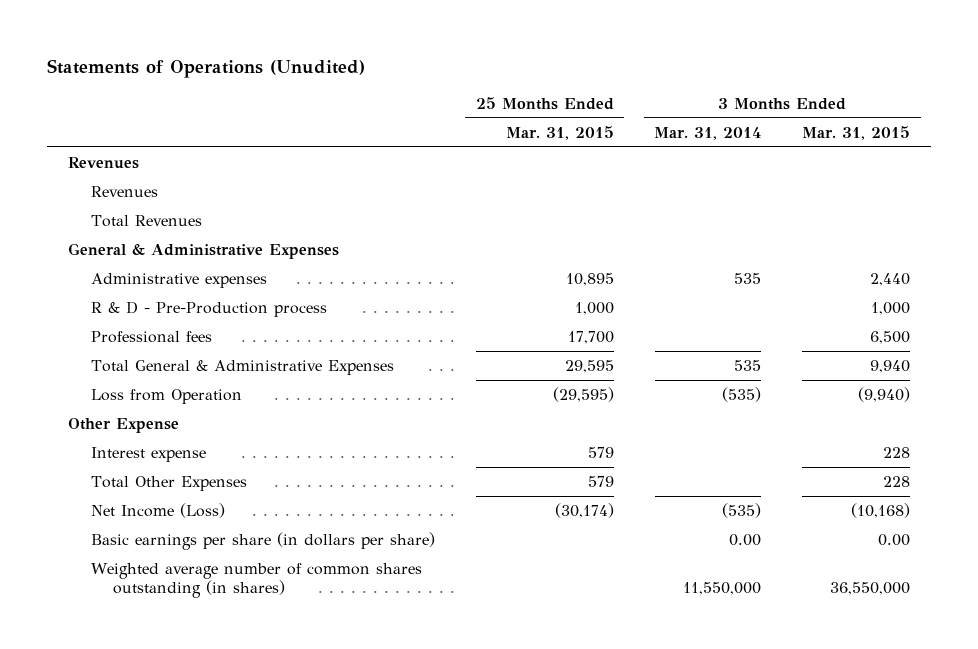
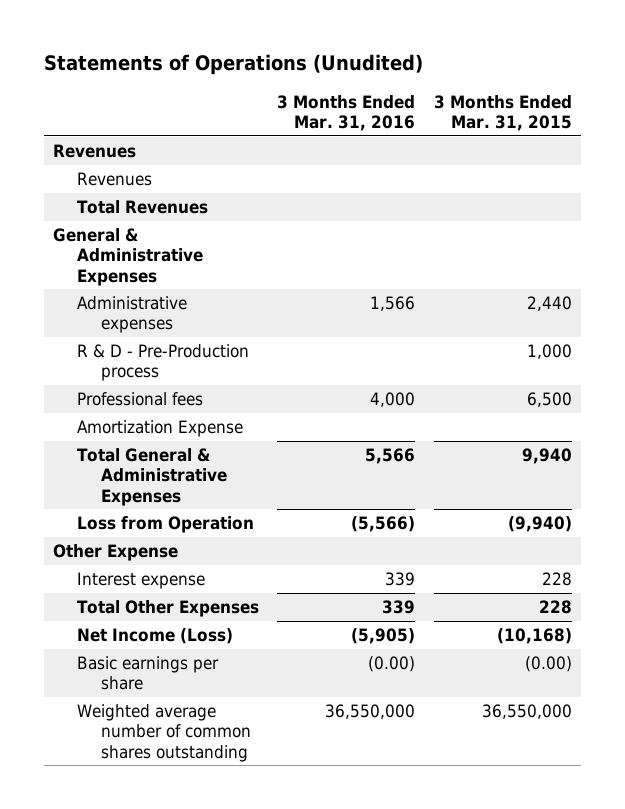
- | 25 Months Ended Mar. 31, 2015 | 3 Months Ended Mar. 31, 2014 | 3 Months Ended Mar. 31, 2015
+ | 3 Months Ended Mar. 31, 2016 | 3 Months Ended Mar. 31, 2015
+ Amortization Expense
- Basic earnings per share (in dollars per share) | | 0.00 | 0.00
- Weighted average number of common shares outstanding (in shares) | | 11,550,000 | 36,550,000
+ Basic earnings per share | (0.00) | (0.00)
+ Weighted average number of common shares outstanding | 36,550,000 | 36,550,000

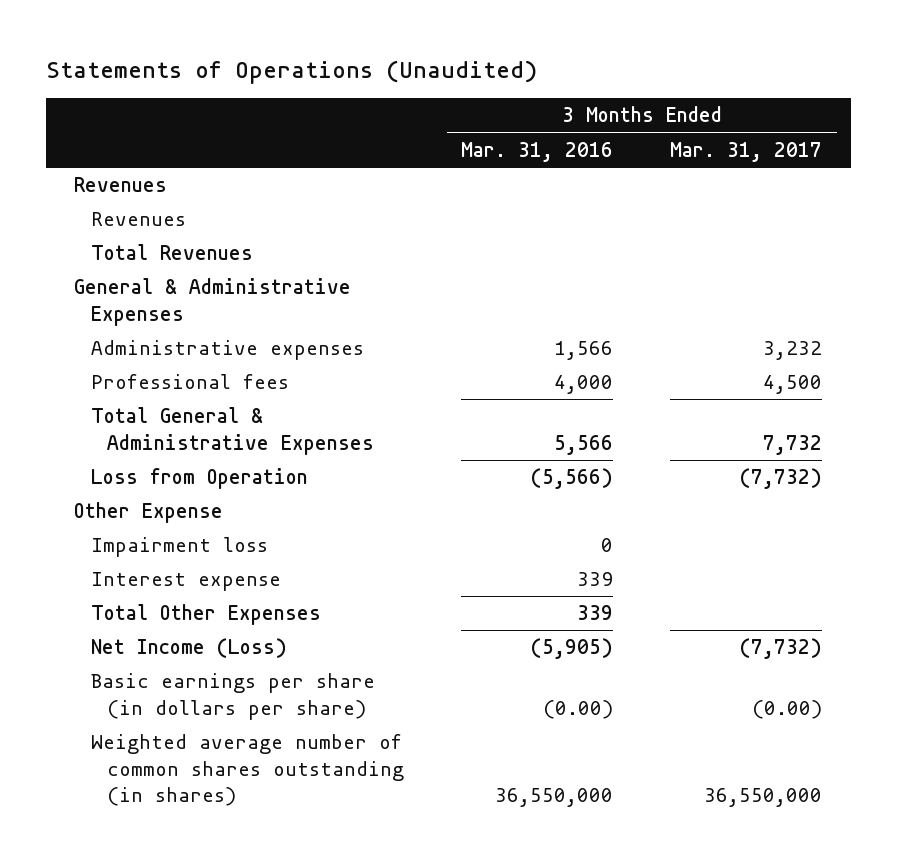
- Statements of Operations (Unudited)
+ Statements of Operations (Unaudited)
- | 3 Months Ended Mar. 31, 2016 | 3 Months Ended Mar. 31, 2015
+ | 3 Months Ended Mar. 31, 2016 | 3 Months Ended Mar. 31, 2017
- R & D - Pre-Production process | | 1,000
- Amortization Expense
+ Impairment loss | 0 |
- Basic earnings per share | (0.00) | (0.00)
- Weighted average number of common shares outstanding | 36,550,000 | 36,550,000
+ Basic earnings per share (in dollars per share) | (0.00) | (0.00)
+ Weighted average number of common shares outstanding (in shares) | 36,550,000 | 36,550,000

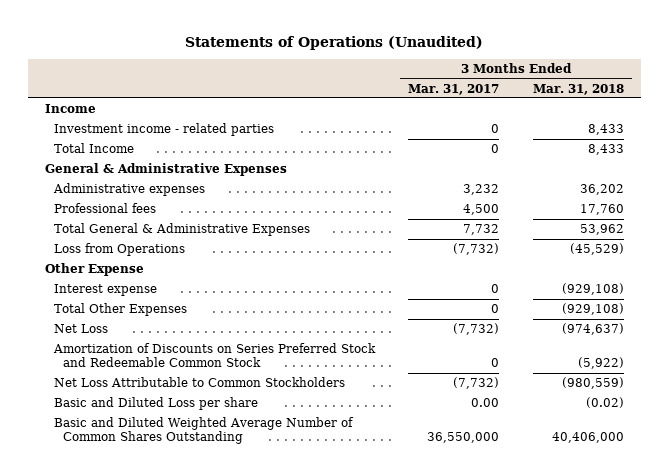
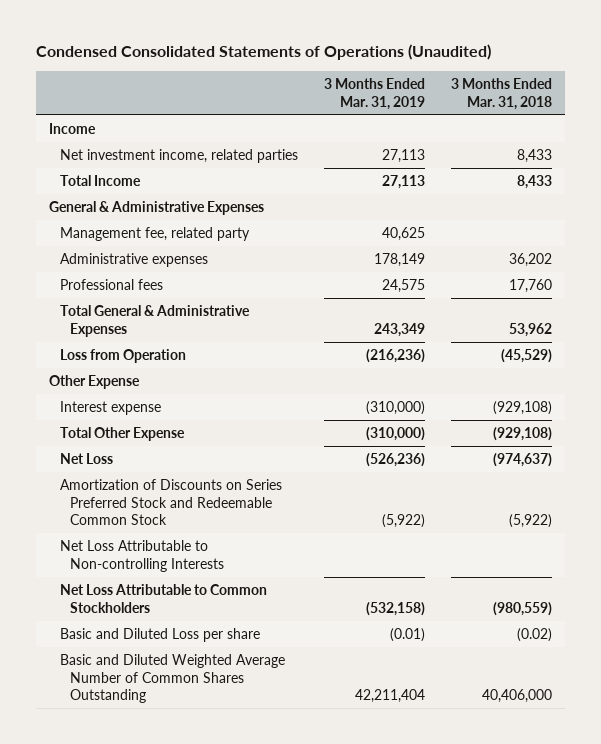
- Statements of Operations (Unaudited)
+ Condensed Consolidated Statements of Operations (Unaudited)
- | 3 Months Ended Mar. 31, 2017 | 3 Months Ended Mar. 31, 2018
+ | 3 Months Ended Mar. 31, 2019 | 3 Months Ended Mar. 31, 2018
- Investment income - related parties | 0 | 8,433
+ Net investment income, related parties | 27,113 | 8,433
+ Management fee, related party | 40,625 |
- Loss from Operations | (7,732) | (45,529)
+ Loss from Operation | (216,236) | (45,529)
- Total Other Expenses | 0 | (929,108)
+ Total Other Expense | (310,000) | (929,108)
+ Net Loss Attributable to Non-controlling Interests

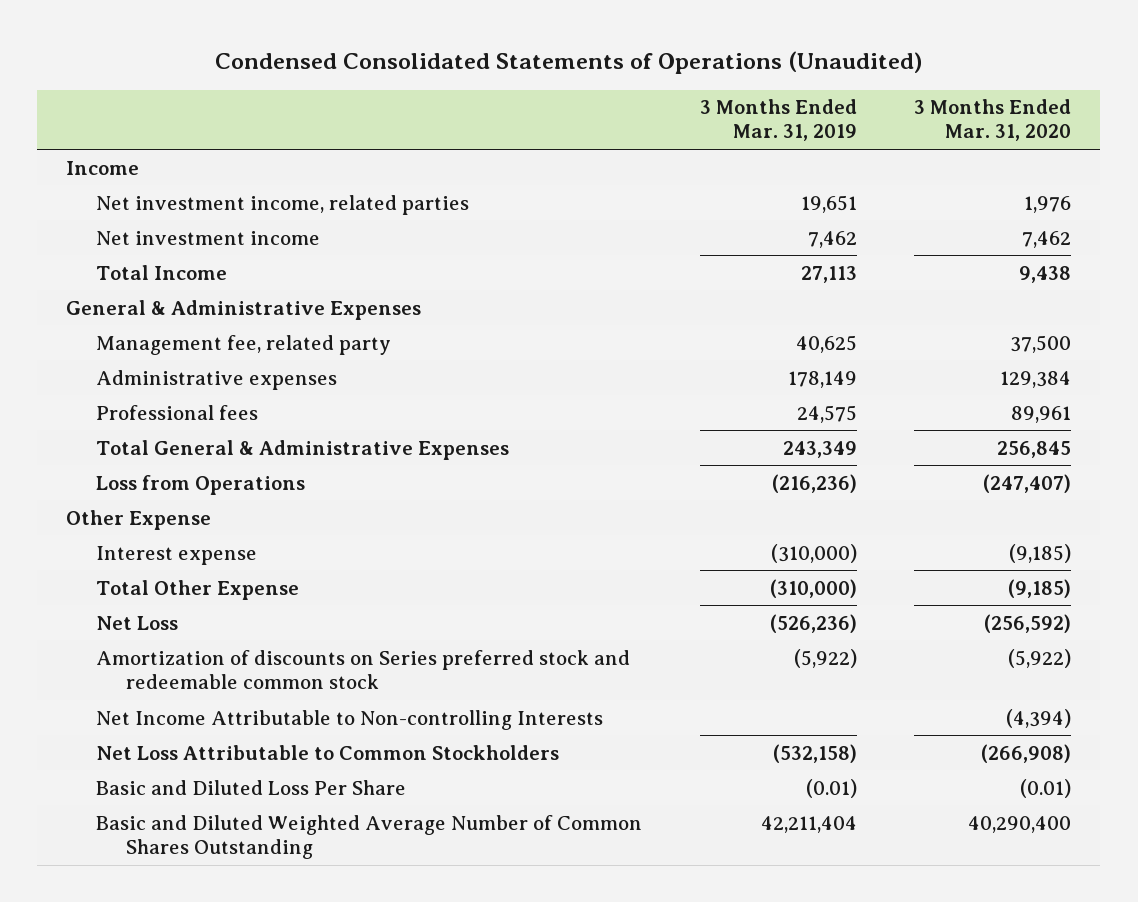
- | 3 Months Ended Mar. 31, 2019 | 3 Months Ended Mar. 31, 2018
+ | 3 Months Ended Mar. 31, 2019 | 3 Months Ended Mar. 31, 2020
- Net investment income, related parties | 27,113 | 8,433
+ Net investment income, related parties | 19,651 | 1,976
+ Net investment income | 7,462 | 7,462
- Loss from Operation | (216,236) | (45,529)
+ Loss from Operations | (216,236) | (247,407)
- Amortization of Discounts on Series Preferred Stock and Redeemable Common Stock | (5,922) | (5,922)
- Net Loss Attributable to Non-controlling Interests
+ Amortization of discounts on Series preferred stock and redeemable common stock | (5,922) | (5,922)
+ Net Income Attributable to Non-controlling Interests | | (4,394)
- Basic and Diluted Loss per share | (0.01) | (0.02)
+ Basic and Diluted Loss Per Share | (0.01) | (0.01)

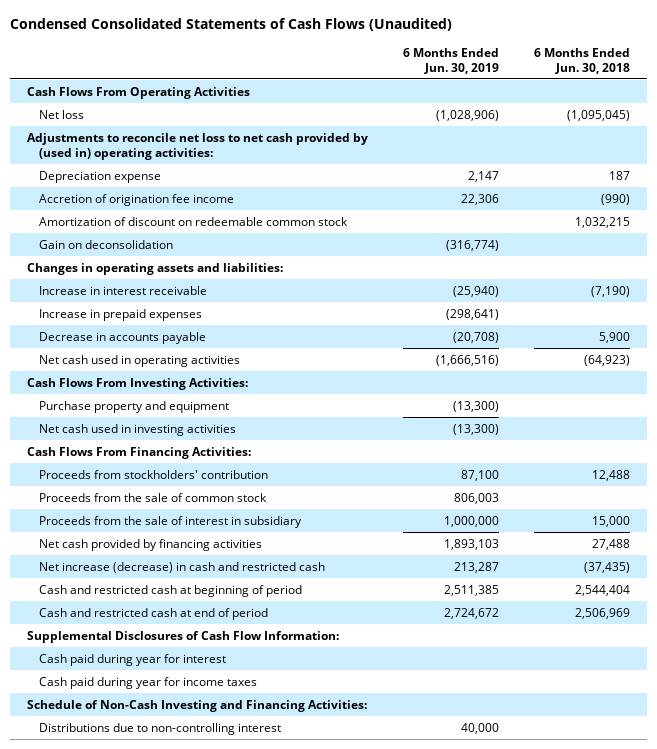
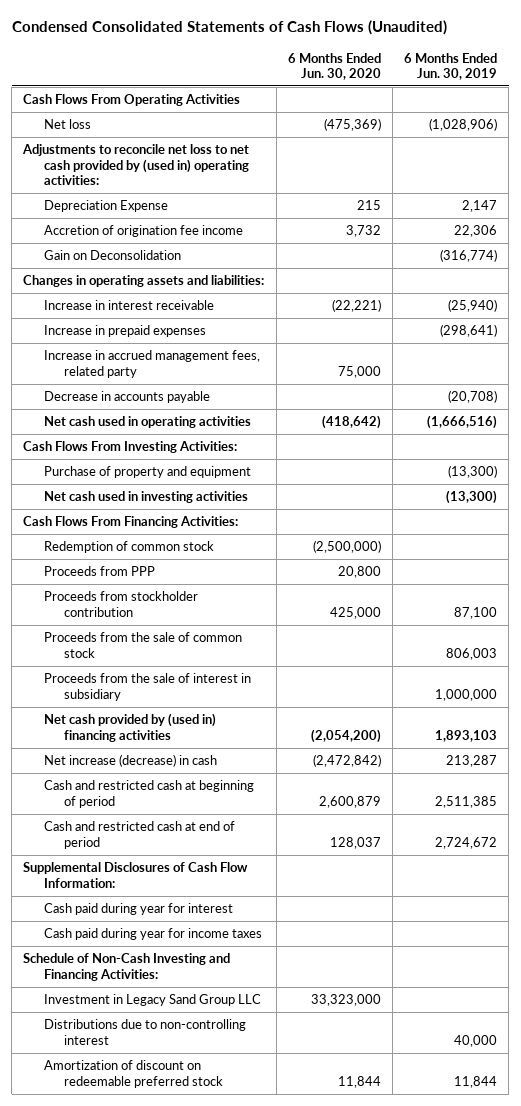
- | 6 Months Ended Jun. 30, 2019 | 6 Months Ended Jun. 30, 2018
+ | 6 Months Ended Jun. 30, 2020 | 6 Months Ended Jun. 30, 2019
- Depreciation expense | 2,147 | 187
+ Depreciation Expense | 215 | 2,147
- Amortization of discount on redeemable common stock | | 1,032,215
- Gain on deconsolidation | (316,774) |
+ Gain on Deconsolidation | | (316,774)
+ Increase in accrued management fees, related party | 75,000 |
- Purchase property and equipment | (13,300) |
+ Purchase of property and equipment | | (13,300)
- Proceeds from stockholders' contribution | 87,100 | 12,488
+ Redemption of common stock | (2,500,000) |
+ Proceeds from PPP | 20,800 |
+ Proceeds from stockholder contribution | 425,000 | 87,100
- Net cash provided by financing activities | 1,893,103 | 27,488
- Net increase (decrease) in cash and restricted cash | 213,287 | (37,435)
+ Net cash provided by (used in) financing activities | (2,054,200) | 1,893,103
+ Net increase (decrease) in cash | (2,472,842) | 213,287
+ Investment in Legacy Sand Group LLC | 33,323,000 |
+ Amortization of discount on redeemable preferred stock | 11,844 | 11,844

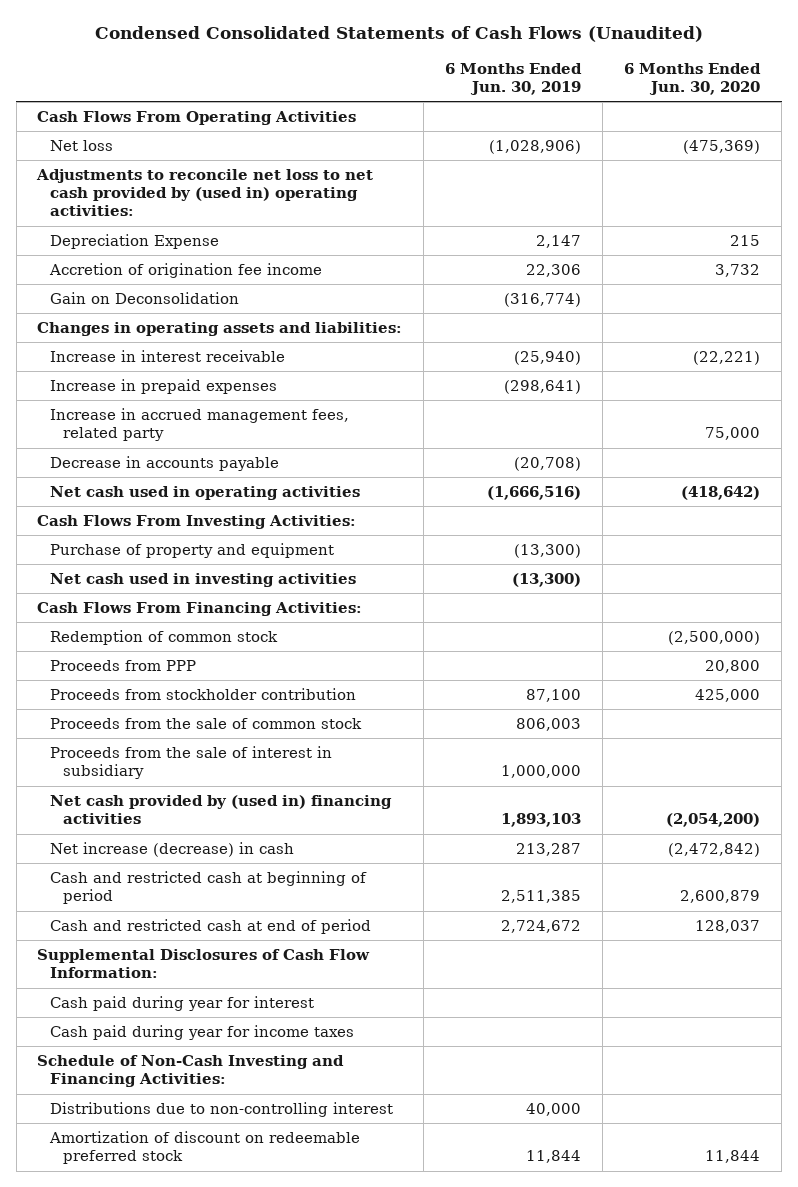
- | 6 Months Ended Jun. 30, 2020 | 6 Months Ended Jun. 30, 2019
+ | 6 Months Ended Jun. 30, 2019 | 6 Months Ended Jun. 30, 2020
- Investment in Legacy Sand Group LLC | 33,323,000 |

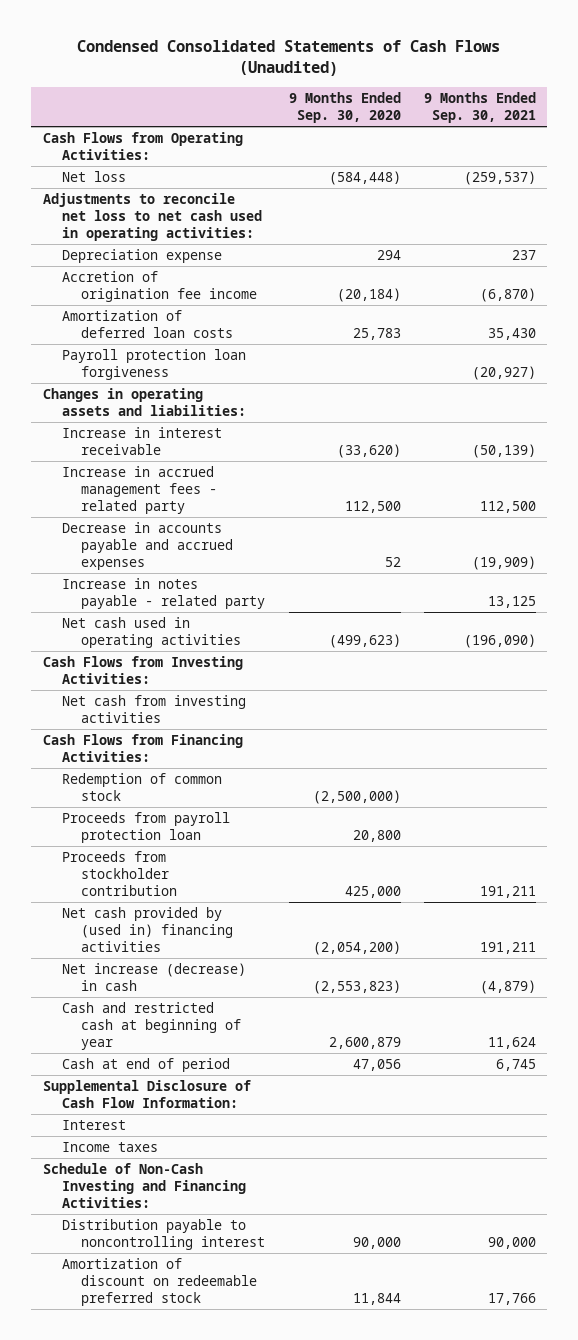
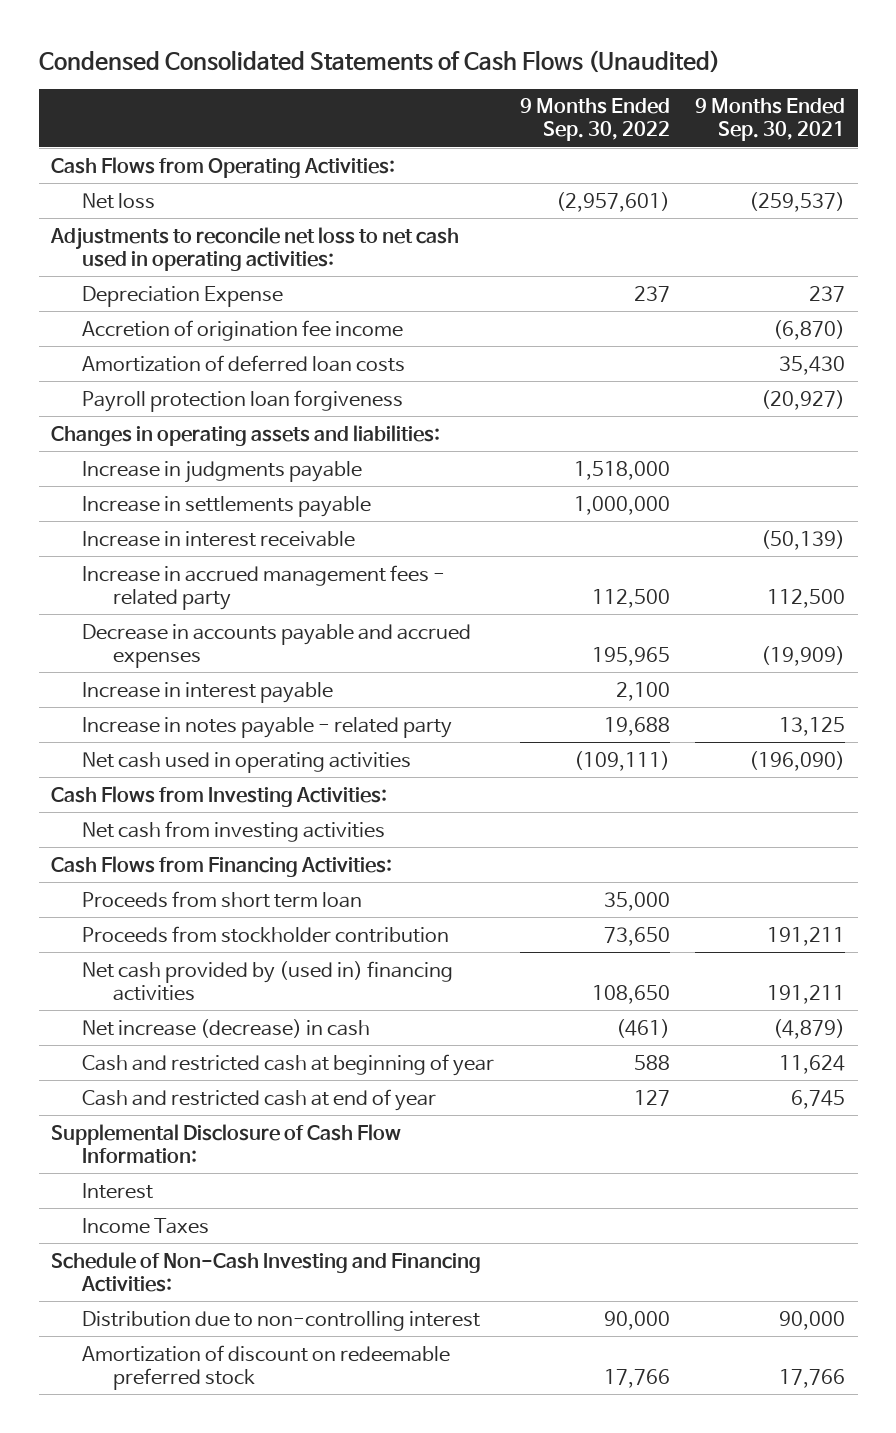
- | 9 Months Ended Sep. 30, 2020 | 9 Months Ended Sep. 30, 2021
+ | 9 Months Ended Sep. 30, 2022 | 9 Months Ended Sep. 30, 2021
- Depreciation expense | 294 | 237
+ Depreciation Expense | 237 | 237
+ Increase in judgments payable | 1,518,000 |
+ Increase in settlements payable | 1,000,000 |
+ Increase in interest payable | 2,100 |
- Redemption of common stock | (2,500,000) |
- Proceeds from payroll protection loan | 20,800 |
+ Proceeds from short term loan | 35,000 |
- Cash at end of period | 47,056 | 6,745
+ Cash and restricted cash at end of year | 127 | 6,745
- Income taxes
+ Income Taxes
- Distribution payable to noncontrolling interest | 90,000 | 90,000
+ Distribution due to non-controlling interest | 90,000 | 90,000

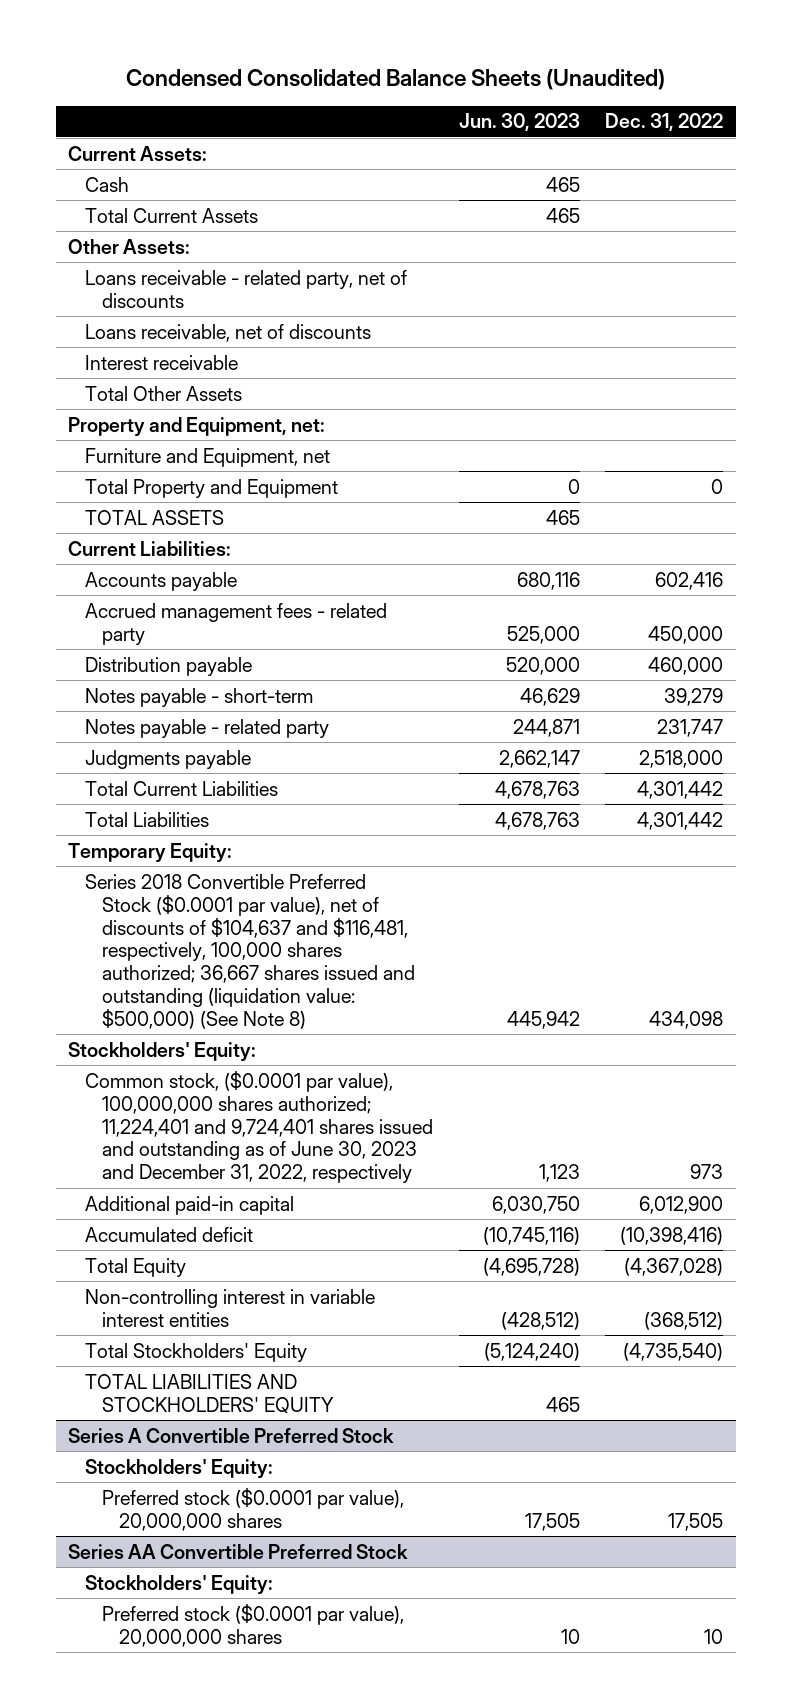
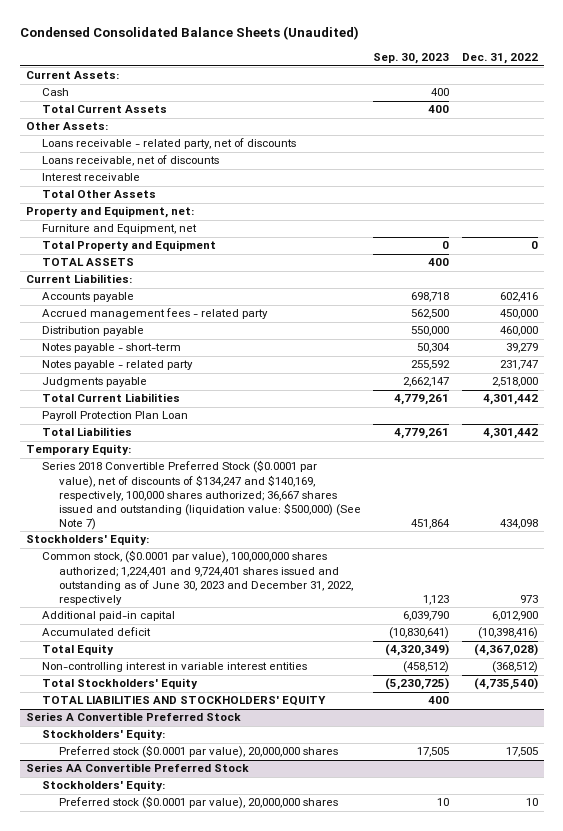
- | Jun. 30, 2023 | Dec. 31, 2022
+ | Sep. 30, 2023 | Dec. 31, 2022
+ Payroll Protection Plan Loan
- Series 2018 Convertible Preferred Stock ($0.0001 par value), net of discounts of $104,637 and $116,481, respectively, 100,000 shares authorized; 36,667 shares issued and outstanding (liquidation value: $500,000) (See Note 8) | 445,942 | 434,098
+ Series 2018 Convertible Preferred Stock ($0.0001 par value), net of discounts of $134,247 and $140,169, respectively, 100,000 shares authorized; 36,667 shares issued and outstanding (liquidation value: $500,000) (See Note 7) | 451,864 | 434,098
- Common stock, ($0.0001 par value), 100,000,000 shares authorized; 11,224,401 and 9,724,401 shares issued and outstanding as of June 30, 2023 and December 31, 2022, respectively | 1,123 | 973
+ Common stock, ($0.0001 par value), 100,000,000 shares authorized; 1,224,401 and 9,724,401 shares issued and outstanding as of June 30, 2023 and December 31, 2022, respectively | 1,123 | 973

